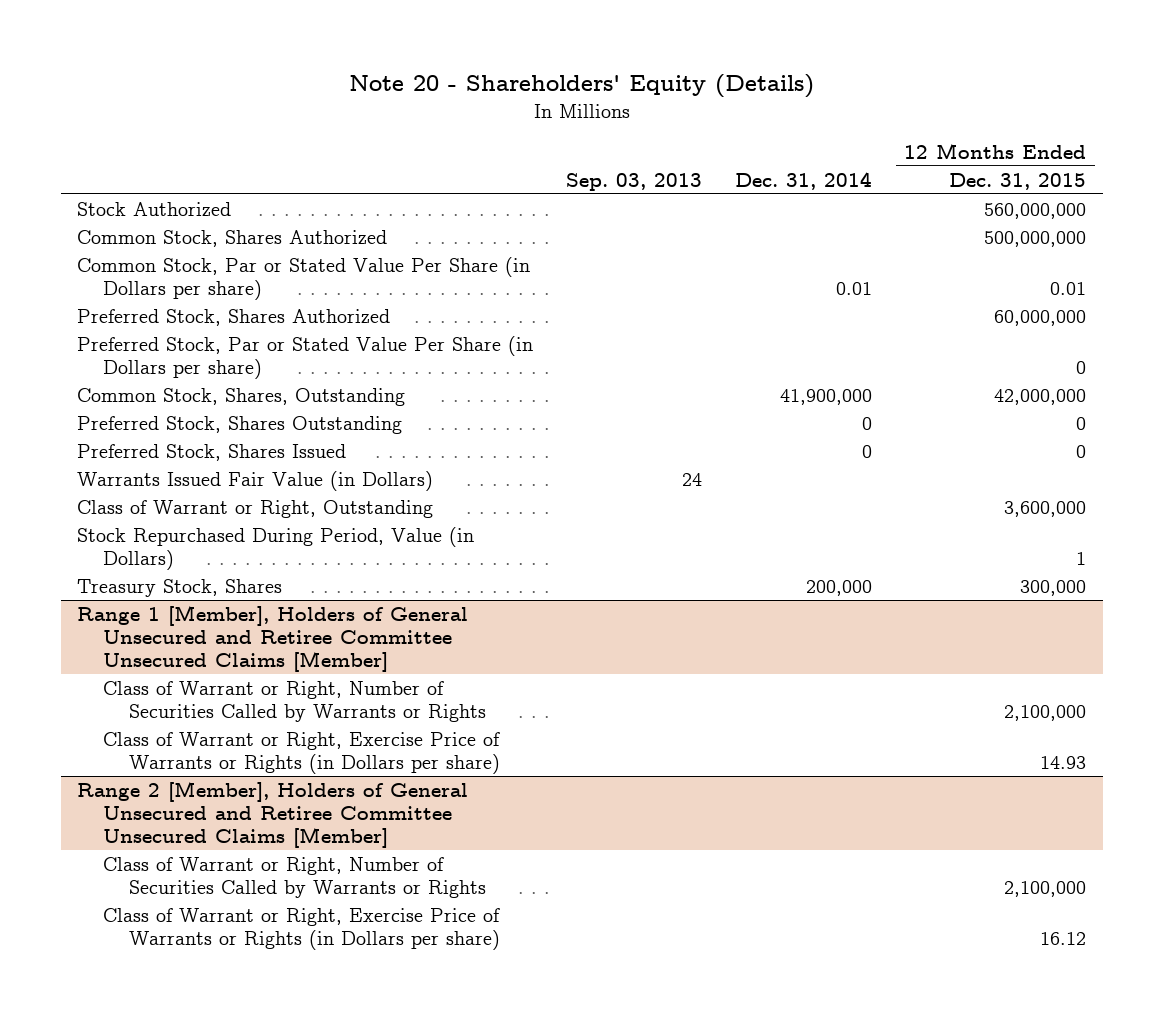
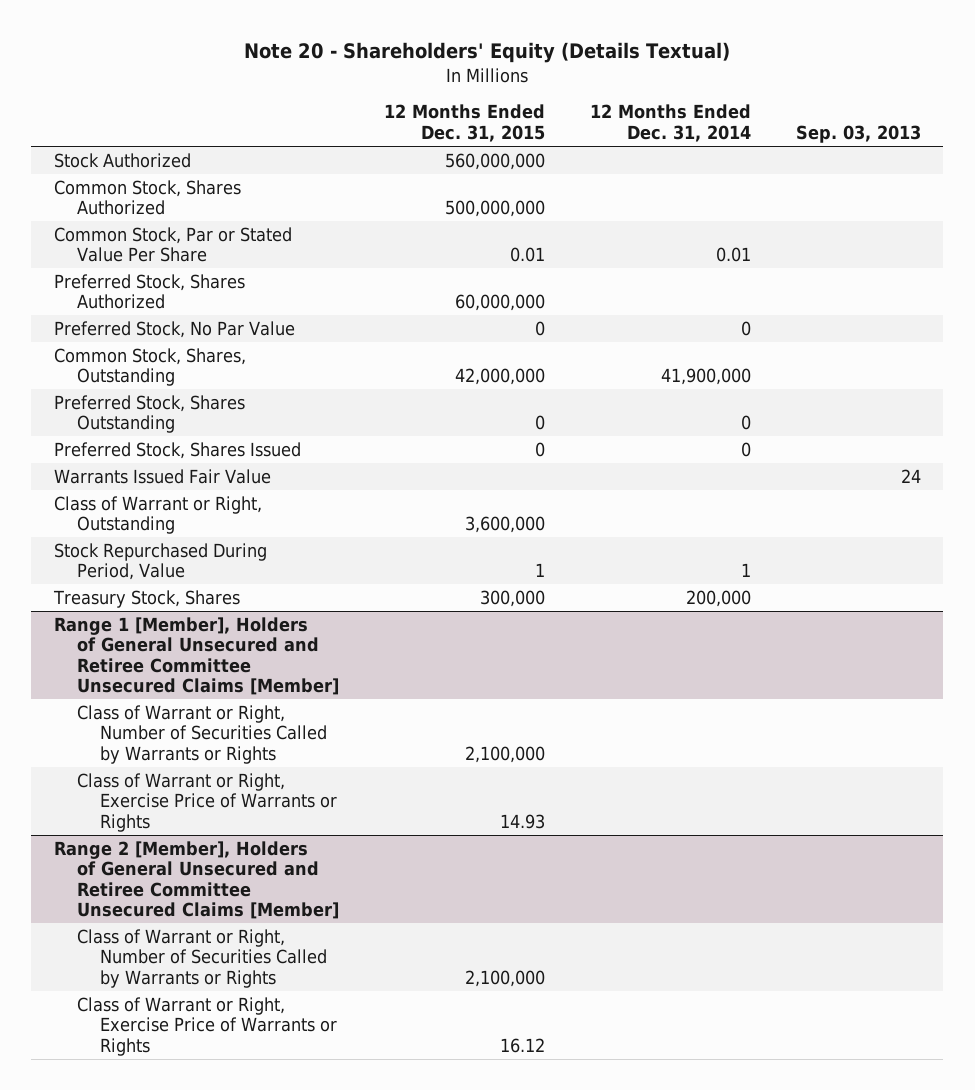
- Note 20 - Shareholders' Equity (Details)
+ Note 20 - Shareholders' Equity (Details Textual)
- | Sep. 03, 2013 | Dec. 31, 2014 | 12 Months Ended Dec. 31, 2015
+ | 12 Months Ended Dec. 31, 2015 | 12 Months Ended Dec. 31, 2014 | Sep. 03, 2013
- Common Stock, Par or Stated Value Per Share (in Dollars per share) | | 0.01 | 0.01
+ Common Stock, Par or Stated Value Per Share | 0.01 | 0.01 |
- Preferred Stock, Par or Stated Value Per Share (in Dollars per share) | | | 0
+ Preferred Stock, No Par Value | 0 | 0 |
- Warrants Issued Fair Value (in Dollars) | 24 | |
+ Warrants Issued Fair Value | | | 24
- Stock Repurchased During Period, Value (in Dollars) | | | 1
+ Stock Repurchased During Period, Value | 1 | 1 |
@ Range 1 [Member], Holders of General Unsecured and Retiree Committee Unsecured Claims [Member]
- Class of Warrant or Right, Exercise Price of Warrants or Rights (in Dollars per share) | | | 14.93
+ Class of Warrant or Right, Exercise Price of Warrants or Rights | 14.93 | |
@ Range 2 [Member], Holders of General Unsecured and Retiree Committee Unsecured Claims [Member]
- Class of Warrant or Right, Exercise Price of Warrants or Rights (in Dollars per share) | | | 16.12
+ Class of Warrant or Right, Exercise Price of Warrants or Rights | 16.12 | |

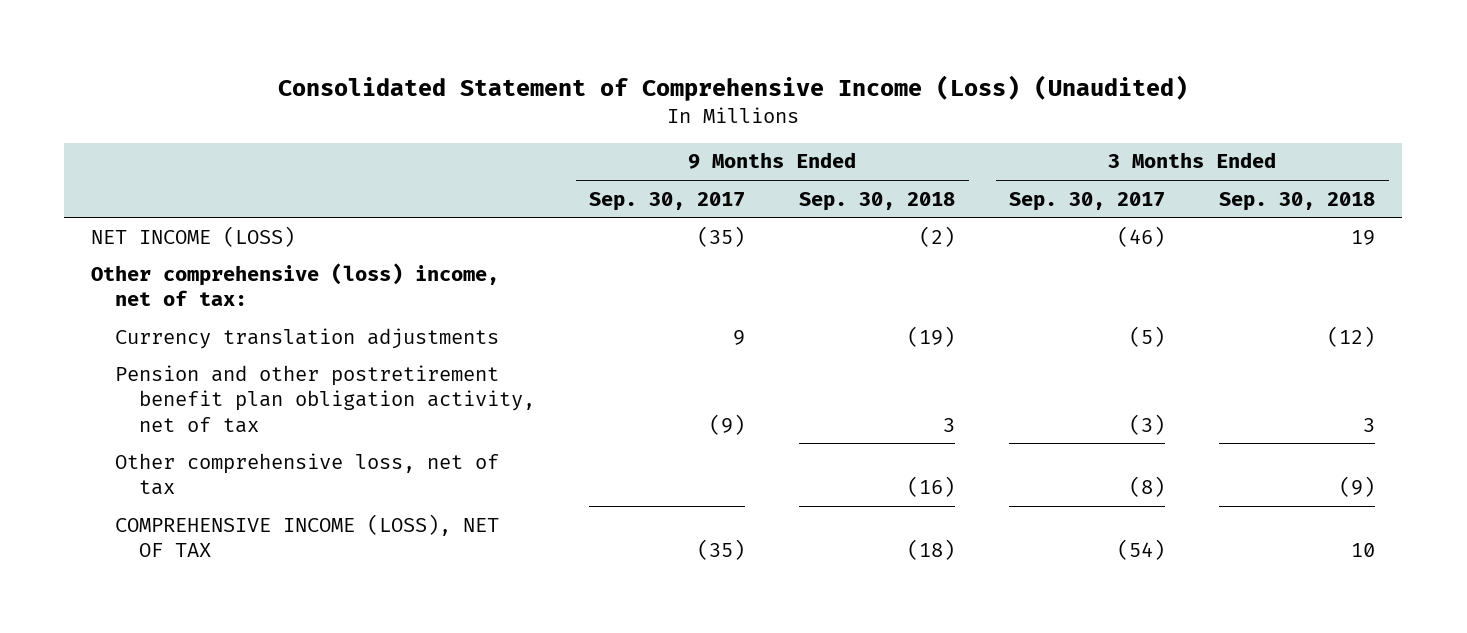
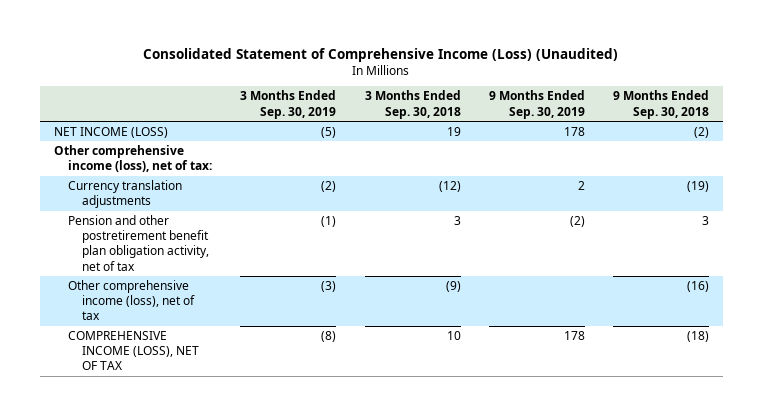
- | 9 Months Ended Sep. 30, 2017 | 9 Months Ended Sep. 30, 2018 | 3 Months Ended Sep. 30, 2017 | 3 Months Ended Sep. 30, 2018
+ | 3 Months Ended Sep. 30, 2019 | 3 Months Ended Sep. 30, 2018 | 9 Months Ended Sep. 30, 2019 | 9 Months Ended Sep. 30, 2018
- Other comprehensive (loss) income, net of tax:
+ Other comprehensive income (loss), net of tax:
- Other comprehensive loss, net of tax | | (16) | (8) | (9)
+ Other comprehensive income (loss), net of tax | (3) | (9) | | (16)

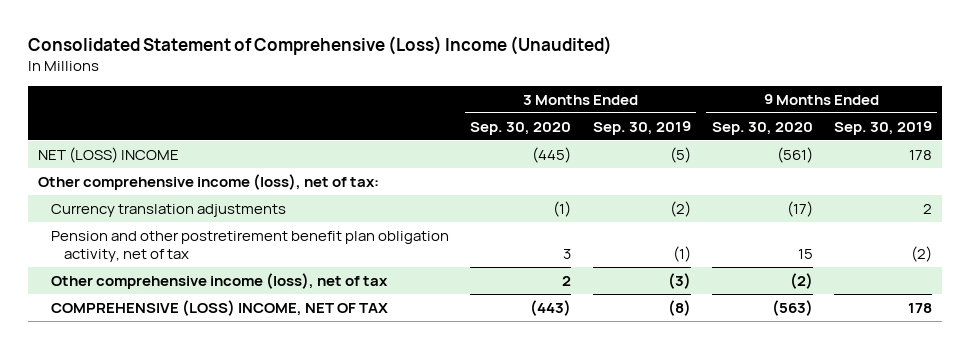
- Consolidated Statement of Comprehensive Income (Loss) (Unaudited)
+ Consolidated Statement of Comprehensive (Loss) Income (Unaudited)
- | 3 Months Ended Sep. 30, 2019 | 3 Months Ended Sep. 30, 2018 | 9 Months Ended Sep. 30, 2019 | 9 Months Ended Sep. 30, 2018
+ | 3 Months Ended Sep. 30, 2020 | 3 Months Ended Sep. 30, 2019 | 9 Months Ended Sep. 30, 2020 | 9 Months Ended Sep. 30, 2019
- NET INCOME (LOSS) | (5) | 19 | 178 | (2)
+ NET (LOSS) INCOME | (445) | (5) | (561) | 178
- COMPREHENSIVE INCOME (LOSS), NET OF TAX | (8) | 10 | 178 | (18)
+ COMPREHENSIVE (LOSS) INCOME, NET OF TAX | (443) | (8) | (563) | 178

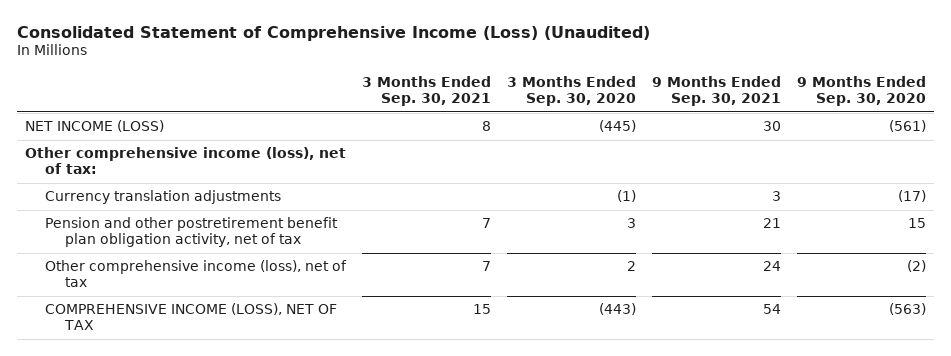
- Consolidated Statement of Comprehensive (Loss) Income (Unaudited)
+ Consolidated Statement of Comprehensive Income (Loss) (Unaudited)
- | 3 Months Ended Sep. 30, 2020 | 3 Months Ended Sep. 30, 2019 | 9 Months Ended Sep. 30, 2020 | 9 Months Ended Sep. 30, 2019
+ | 3 Months Ended Sep. 30, 2021 | 3 Months Ended Sep. 30, 2020 | 9 Months Ended Sep. 30, 2021 | 9 Months Ended Sep. 30, 2020
- NET (LOSS) INCOME | (445) | (5) | (561) | 178
+ NET INCOME (LOSS) | 8 | (445) | 30 | (561)
- COMPREHENSIVE (LOSS) INCOME, NET OF TAX | (443) | (8) | (563) | 178
+ COMPREHENSIVE INCOME (LOSS), NET OF TAX | 15 | (443) | 54 | (563)

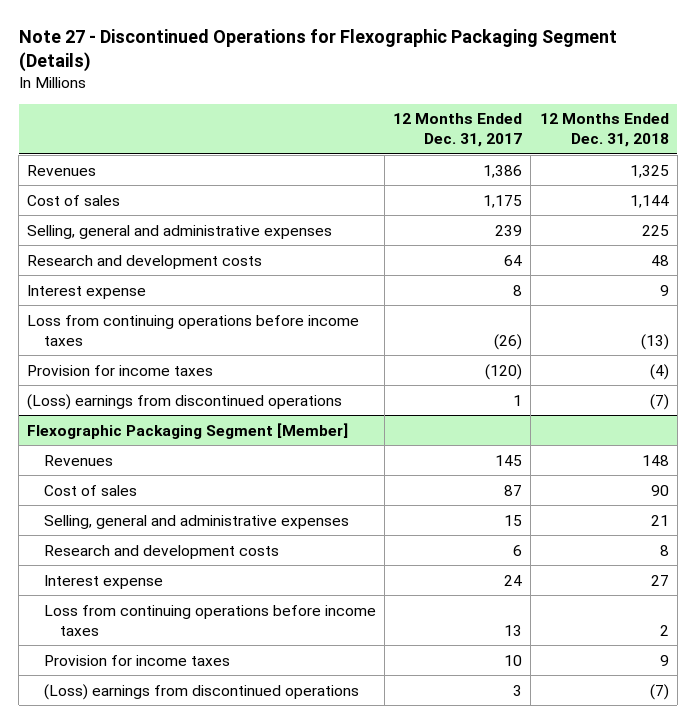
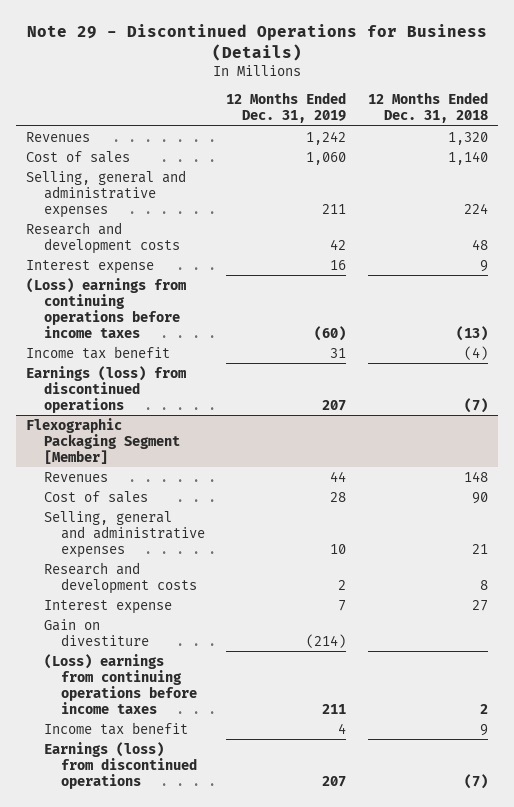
- Note 27 - Discontinued Operations for Flexographic Packaging Segment (Details)
+ Note 29 - Discontinued Operations for Business (Details)
- | 12 Months Ended Dec. 31, 2017 | 12 Months Ended Dec. 31, 2018
+ | 12 Months Ended Dec. 31, 2019 | 12 Months Ended Dec. 31, 2018
- Revenues | 1,386 | 1,325
- Cost of sales | 1,175 | 1,144
- Selling, general and administrative expenses | 239 | 225
+ Revenues | 1,242 | 1,320
+ Cost of sales | 1,060 | 1,140
+ Selling, general and administrative expenses | 211 | 224
- Loss from continuing operations before income taxes | (26) | (13)
- Provision for income taxes | (120) | (4)
- (Loss) earnings from discontinued operations | 1 | (7)
+ (Loss) earnings from continuing operations before income taxes | (60) | (13)
+ Income tax benefit | 31 | (4)
+ Earnings (loss) from discontinued operations | 207 | (7)
@ Flexographic Packaging Segment [Member]
- Loss from continuing operations before income taxes | 13 | 2
- Provision for income taxes | 10 | 9
- (Loss) earnings from discontinued operations | 3 | (7)
+ Gain on divestiture | (214) |
+ (Loss) earnings from continuing operations before income taxes | 211 | 2
+ Income tax benefit | 4 | 9
+ Earnings (loss) from discontinued operations | 207 | (7)

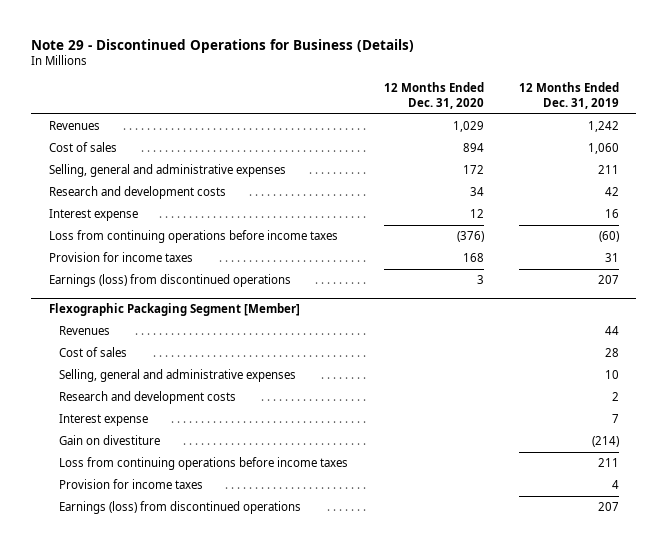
- | 12 Months Ended Dec. 31, 2019 | 12 Months Ended Dec. 31, 2018
+ | 12 Months Ended Dec. 31, 2020 | 12 Months Ended Dec. 31, 2019
- (Loss) earnings from continuing operations before income taxes | (60) | (13)
- Income tax benefit | 31 | (4)
+ Loss from continuing operations before income taxes | (376) | (60)
+ Provision for income taxes | 168 | 31
@ Flexographic Packaging Segment [Member]
- (Loss) earnings from continuing operations before income taxes | 211 | 2
- Income tax benefit | 4 | 9
+ Loss from continuing operations before income taxes | | 211
+ Provision for income taxes | | 4

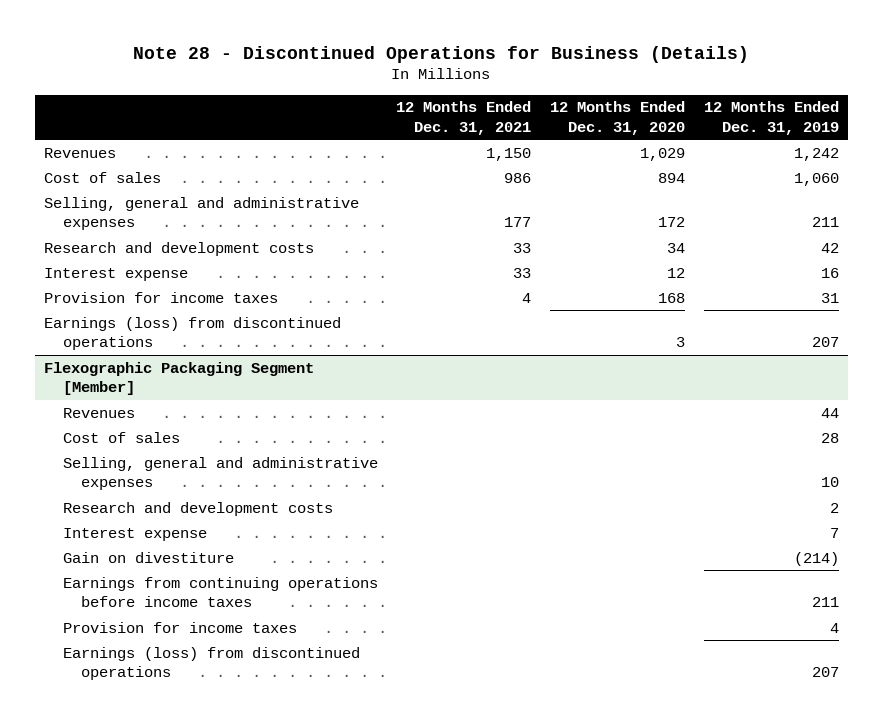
- Note 29 - Discontinued Operations for Business (Details)
+ Note 28 - Discontinued Operations for Business (Details)
- | 12 Months Ended Dec. 31, 2020 | 12 Months Ended Dec. 31, 2019
+ | 12 Months Ended Dec. 31, 2021 | 12 Months Ended Dec. 31, 2020 | 12 Months Ended Dec. 31, 2019
- Loss from continuing operations before income taxes | (376) | (60)
@ Flexographic Packaging Segment [Member]
- Loss from continuing operations before income taxes | | 211
+ Earnings from continuing operations before income taxes | | | 211

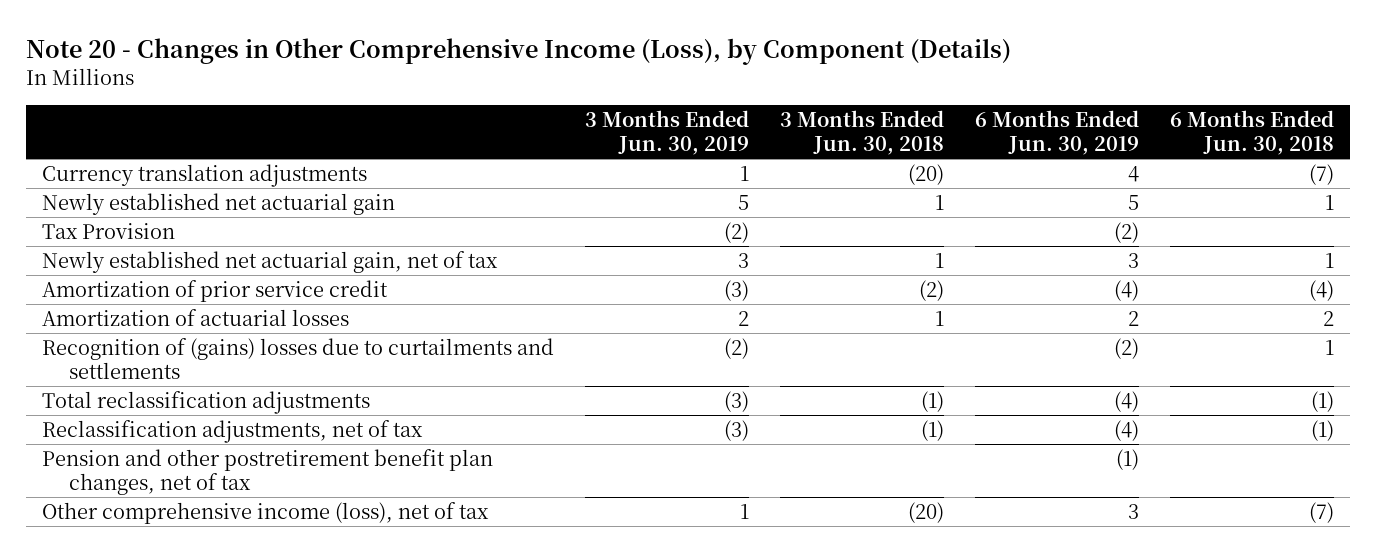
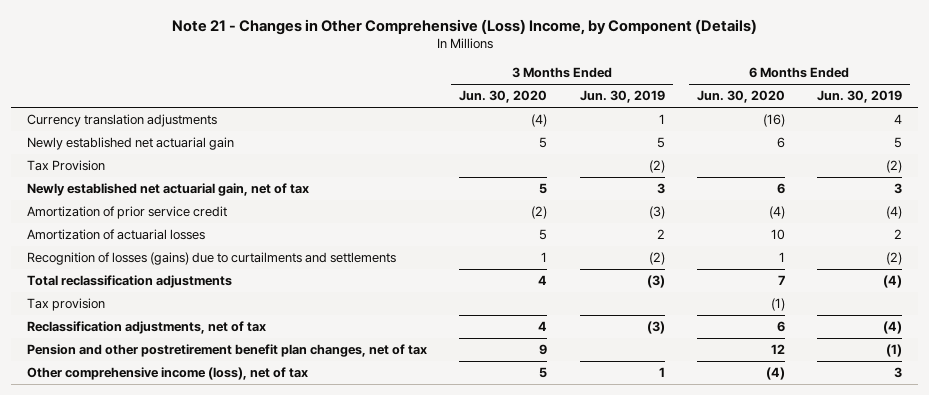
- Note 20 - Changes in Other Comprehensive Income (Loss), by Component (Details)
+ Note 21 - Changes in Other Comprehensive (Loss) Income, by Component (Details)
- | 3 Months Ended Jun. 30, 2019 | 3 Months Ended Jun. 30, 2018 | 6 Months Ended Jun. 30, 2019 | 6 Months Ended Jun. 30, 2018
+ | 3 Months Ended Jun. 30, 2020 | 3 Months Ended Jun. 30, 2019 | 6 Months Ended Jun. 30, 2020 | 6 Months Ended Jun. 30, 2019
- Recognition of (gains) losses due to curtailments and settlements | (2) | | (2) | 1
+ Recognition of losses (gains) due to curtailments and settlements | 1 | (2) | 1 | (2)
+ Tax provision | | | (1) |

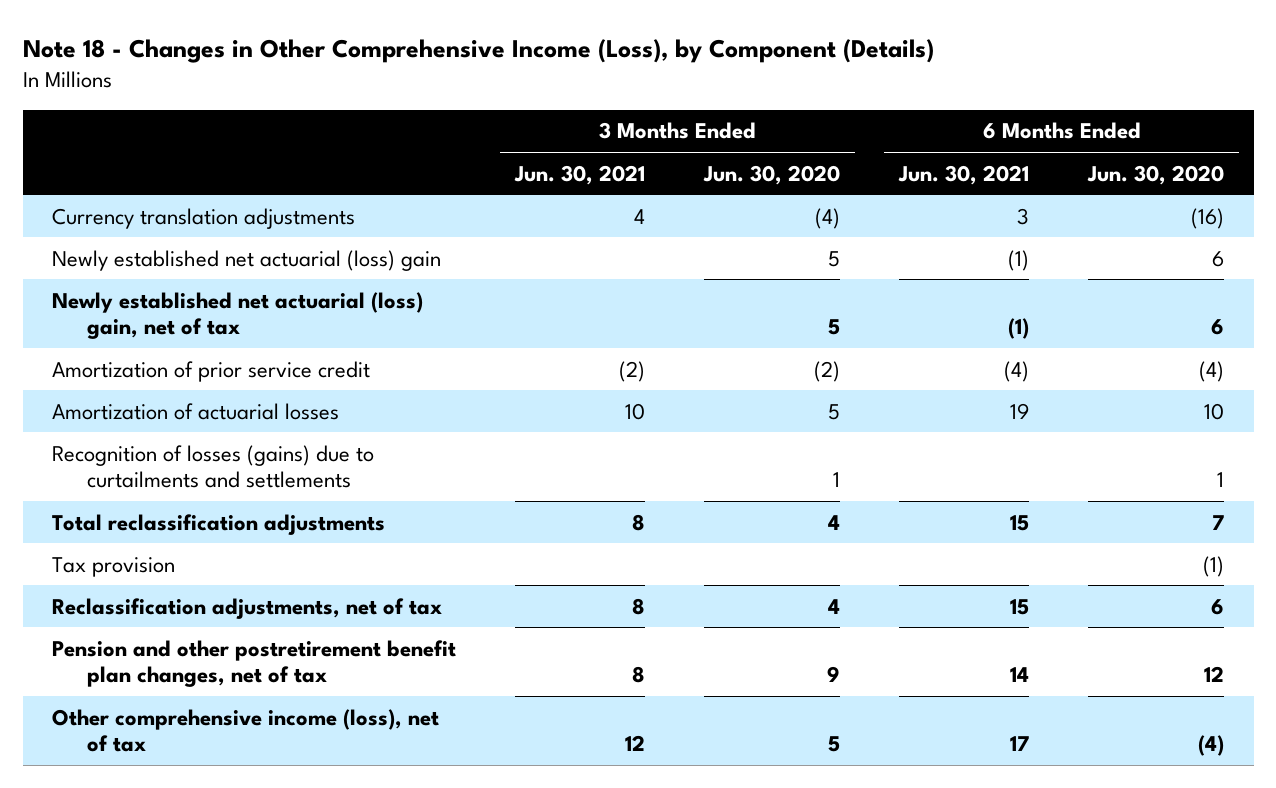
- Note 21 - Changes in Other Comprehensive (Loss) Income, by Component (Details)
+ Note 18 - Changes in Other Comprehensive Income (Loss), by Component (Details)
- | 3 Months Ended Jun. 30, 2020 | 3 Months Ended Jun. 30, 2019 | 6 Months Ended Jun. 30, 2020 | 6 Months Ended Jun. 30, 2019
+ | 3 Months Ended Jun. 30, 2021 | 3 Months Ended Jun. 30, 2020 | 6 Months Ended Jun. 30, 2021 | 6 Months Ended Jun. 30, 2020
- Newly established net actuarial gain | 5 | 5 | 6 | 5
- Tax Provision | | (2) | | (2)
- Newly established net actuarial gain, net of tax | 5 | 3 | 6 | 3
+ Newly established net actuarial (loss) gain | | 5 | (1) | 6
+ Newly established net actuarial (loss) gain, net of tax | | 5 | (1) | 6

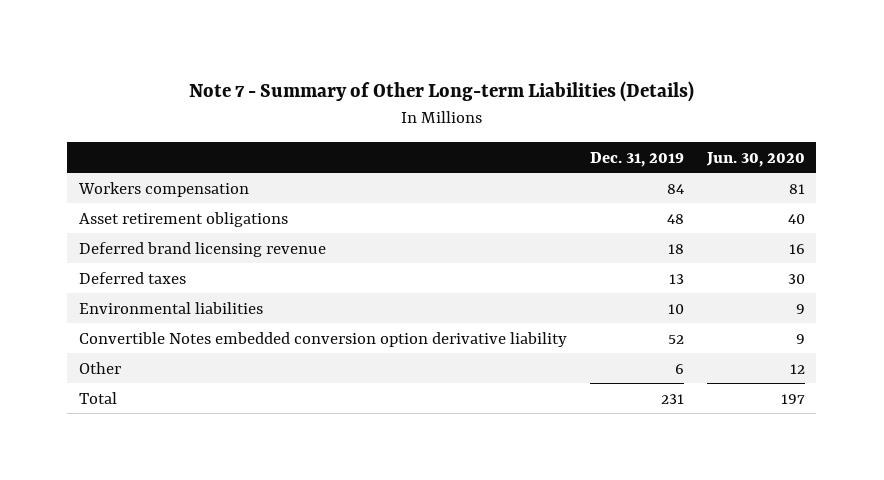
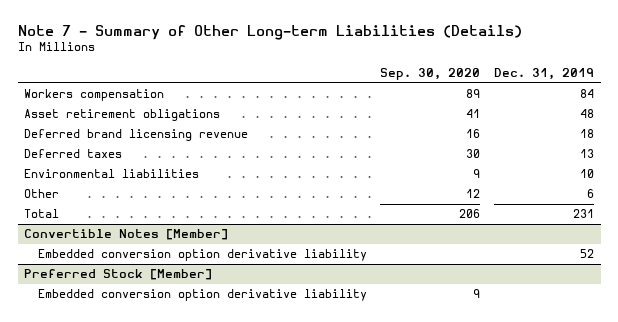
- | Dec. 31, 2019 | Jun. 30, 2020
+ | Sep. 30, 2020 | Dec. 31, 2019
- Convertible Notes embedded conversion option derivative liability | 52 | 9
+ Convertible Notes [Member]
+ Embedded conversion option derivative liability | | 52
+ Preferred Stock [Member]
+ Embedded conversion option derivative liability | 9 |

